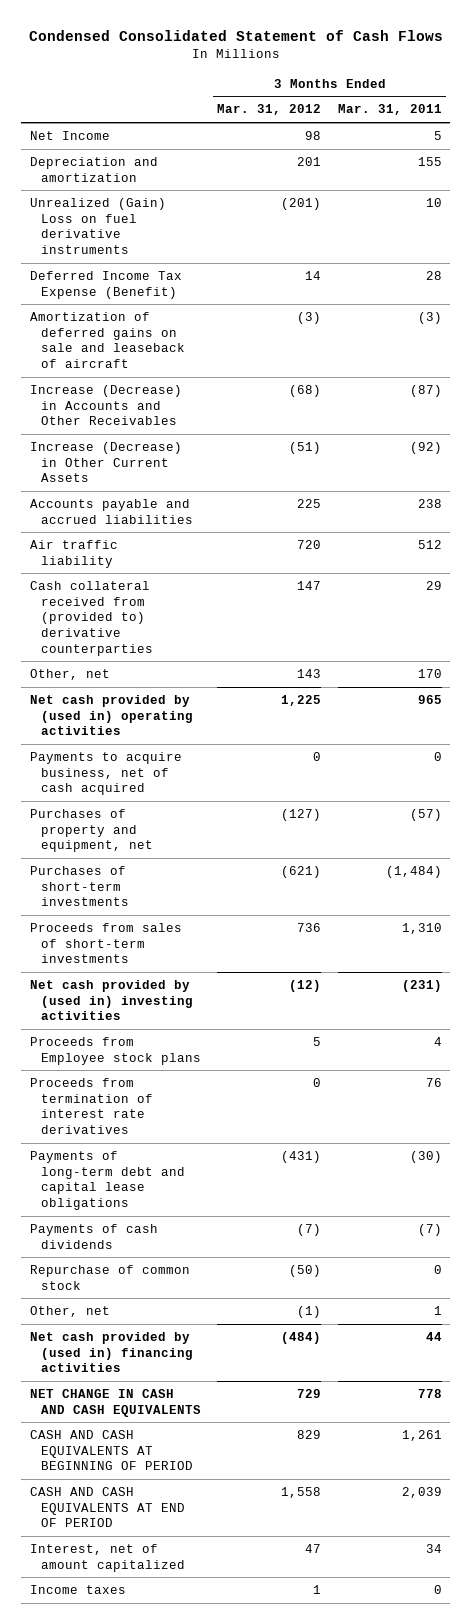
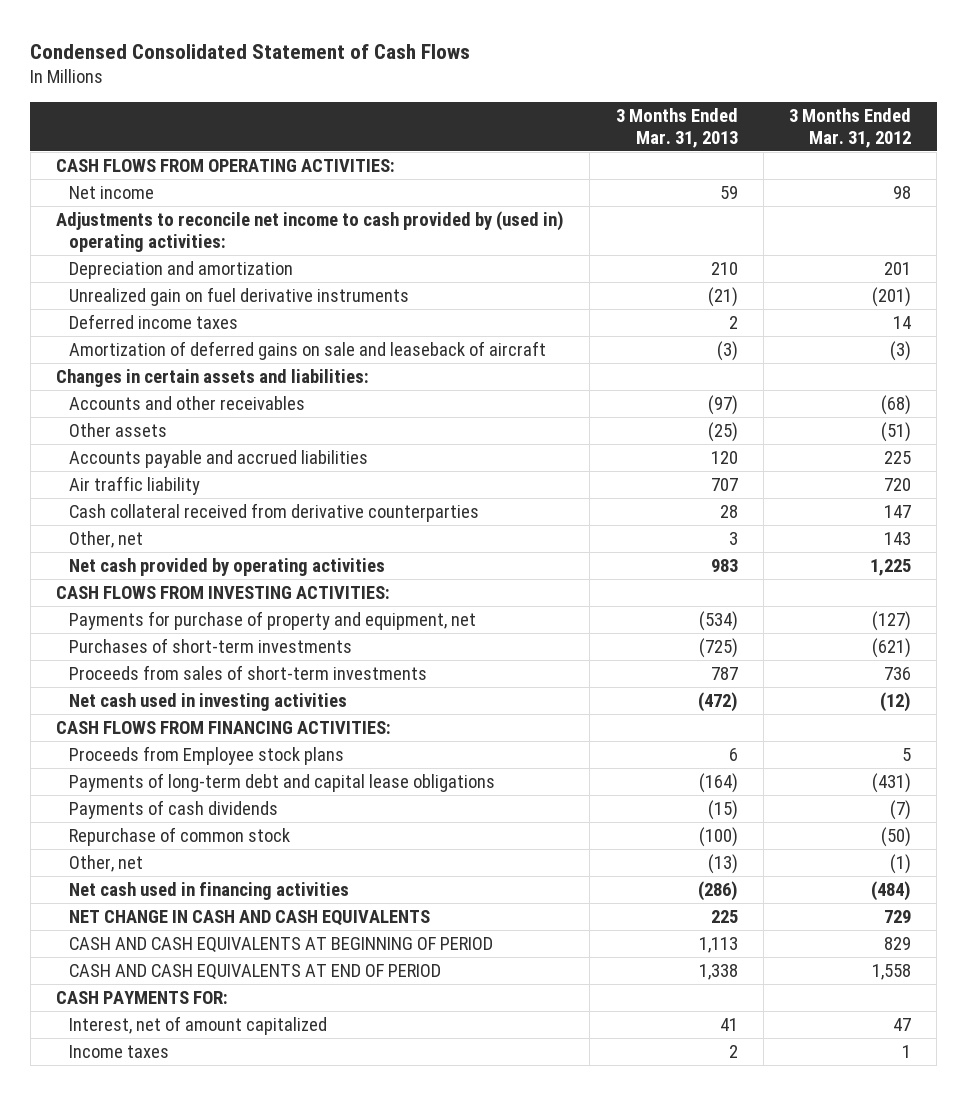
- | 3 Months Ended Mar. 31, 2012 | 3 Months Ended Mar. 31, 2011
+ | 3 Months Ended Mar. 31, 2013 | 3 Months Ended Mar. 31, 2012
- Net Income | 98 | 5
+ CASH FLOWS FROM OPERATING ACTIVITIES:
+ Net income | 59 | 98
+ Adjustments to reconcile net income to cash provided by (used in) operating activities:
- Unrealized (Gain) Loss on fuel derivative instruments | (201) | 10
- Deferred Income Tax Expense (Benefit) | 14 | 28
+ Unrealized gain on fuel derivative instruments | (21) | (201)
+ Deferred income taxes | 2 | 14
- Increase (Decrease) in Accounts and Other Receivables | (68) | (87)
- Increase (Decrease) in Other Current Assets | (51) | (92)
+ Changes in certain assets and liabilities:
+ Accounts and other receivables | (97) | (68)
+ Other assets | (25) | (51)
- Cash collateral received from (provided to) derivative counterparties | 147 | 29
+ Cash collateral received from derivative counterparties | 28 | 147
- Net cash provided by (used in) operating activities | 1,225 | 965
- Payments to acquire business, net of cash acquired | 0 | 0
- Purchases of property and equipment, net | (127) | (57)
+ Net cash provided by operating activities | 983 | 1,225
+ CASH FLOWS FROM INVESTING ACTIVITIES:
+ Payments for purchase of property and equipment, net | (534) | (127)
- Net cash provided by (used in) investing activities | (12) | (231)
+ Net cash used in investing activities | (472) | (12)
+ CASH FLOWS FROM FINANCING ACTIVITIES:
- Proceeds from termination of interest rate derivatives | 0 | 76
- Net cash provided by (used in) financing activities | (484) | 44
+ Net cash used in financing activities | (286) | (484)
+ CASH PAYMENTS FOR:

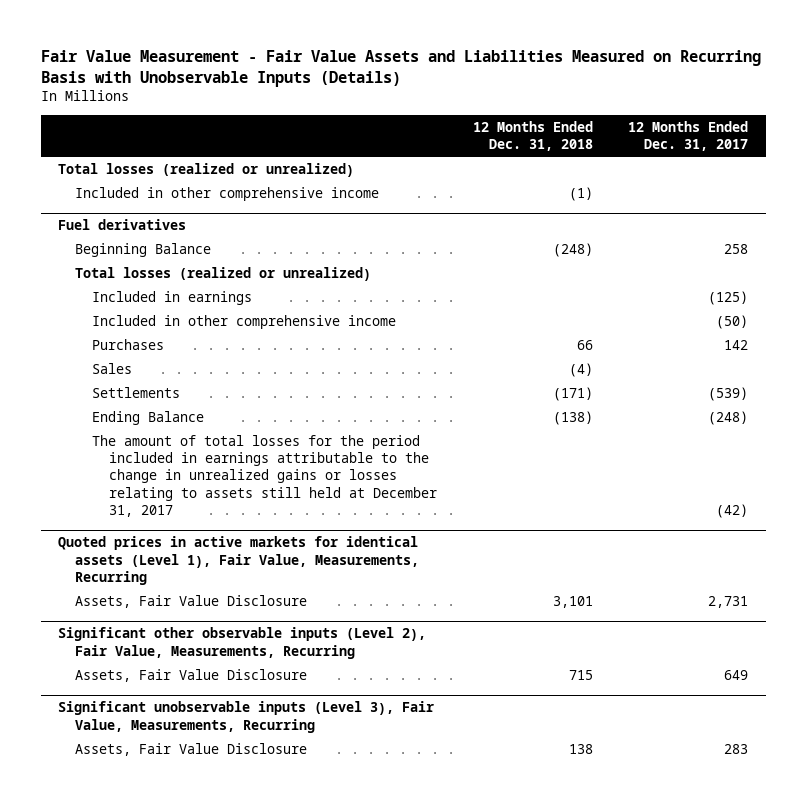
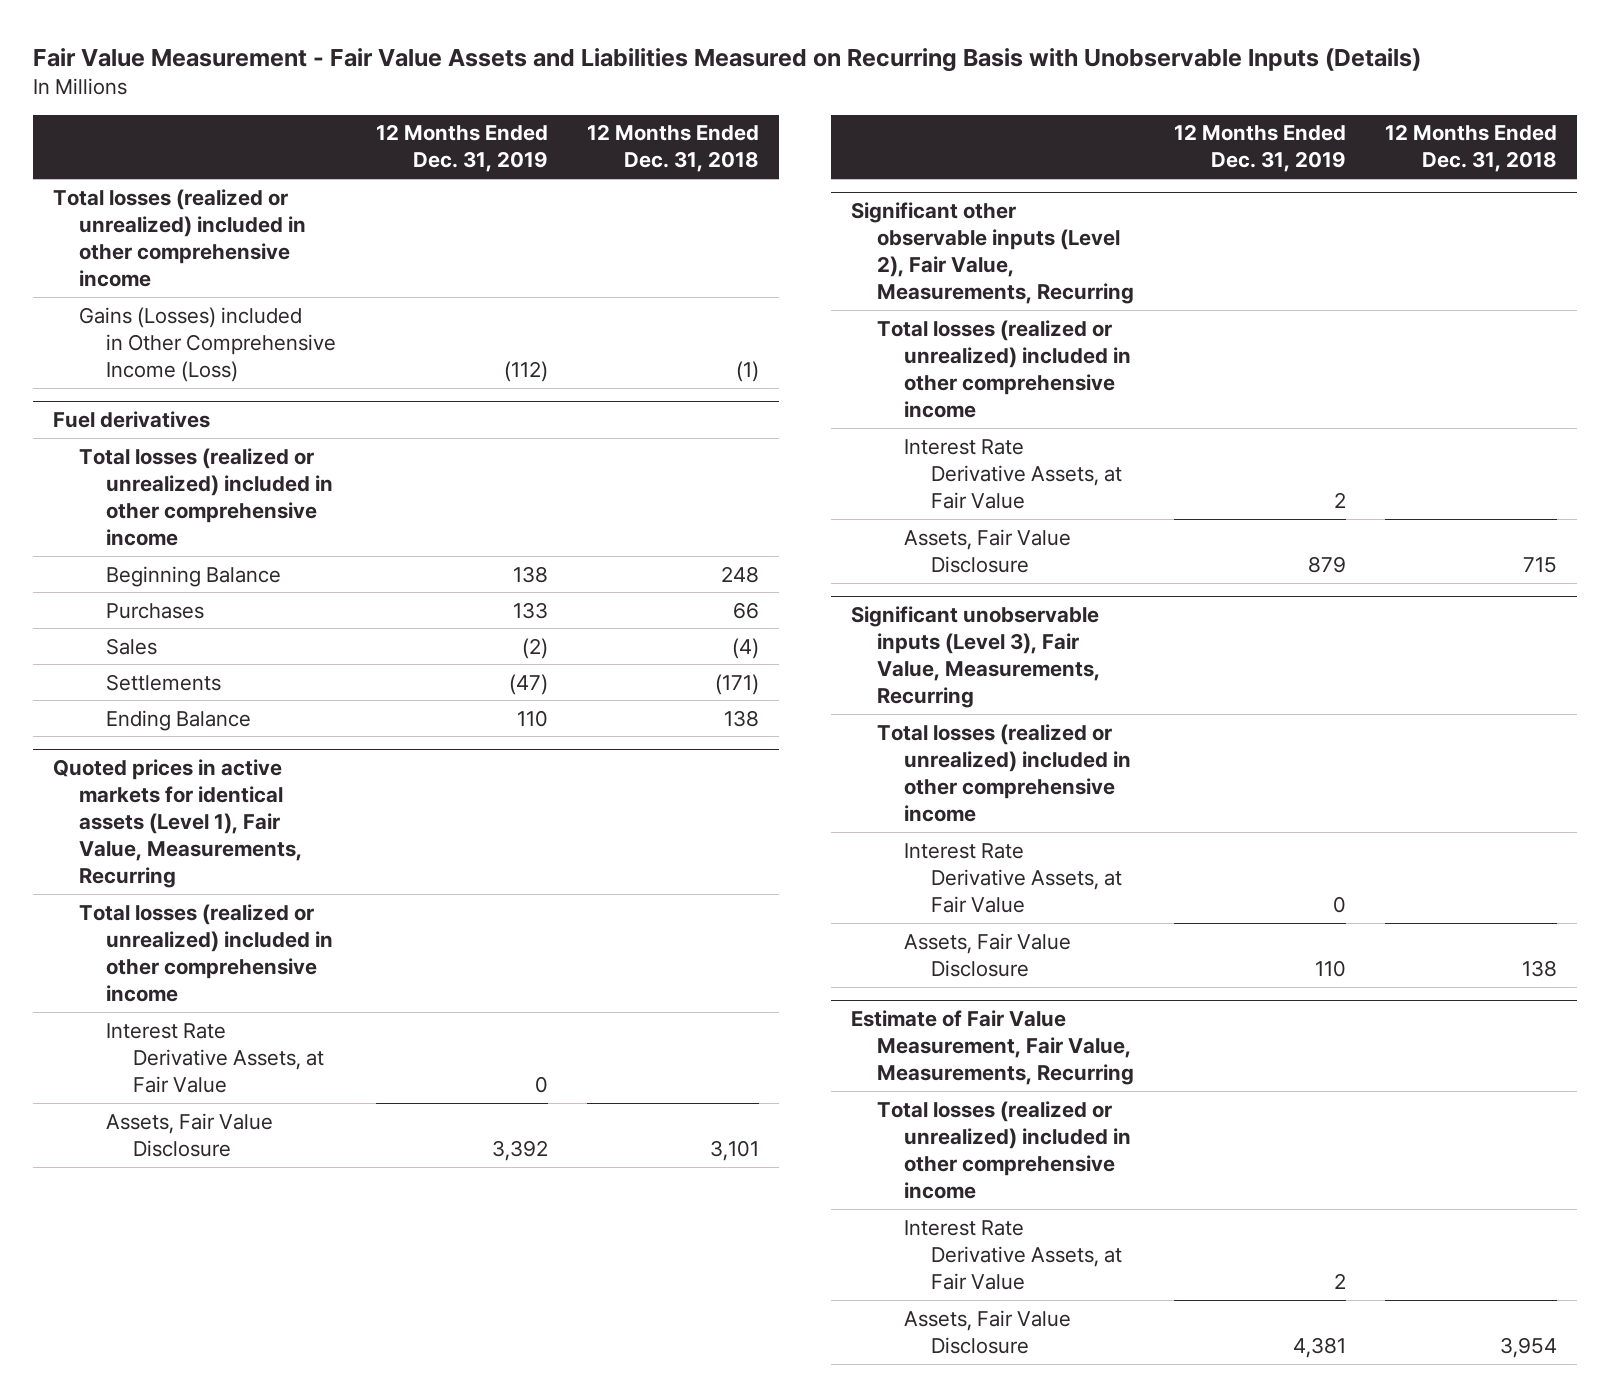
- | 12 Months Ended Dec. 31, 2018 | 12 Months Ended Dec. 31, 2017
+ | 12 Months Ended Dec. 31, 2019 | 12 Months Ended Dec. 31, 2018
- Total losses (realized or unrealized)
- Included in other comprehensive income | (1) |
+ Total losses (realized or unrealized) included in other comprehensive income
+ Gains (Losses) included in Other Comprehensive Income (Loss) | (112) | (1)
@ Fuel derivatives
- Beginning Balance | (248) | 258
- Total losses (realized or unrealized)
- Included in earnings | | (125)
- Included in other comprehensive income | | (50)
+ Total losses (realized or unrealized) included in other comprehensive income
+ Beginning Balance | 138 | 248
- Ending Balance | (138) | (248)
- The amount of total losses for the period included in earnings attributable to the change in unrealized gains or losses relating to assets still held at December 31, 2017 | | (42)
+ Ending Balance | 110 | 138
@ Quoted prices in active markets for identical assets (Level 1), Fair Value, Measurements, Recurring
+ Total losses (realized or unrealized) included in other comprehensive income
+ Interest Rate Derivative Assets, at Fair Value | 0 |
@ Significant other observable inputs (Level 2), Fair Value, Measurements, Recurring
+ Total losses (realized or unrealized) included in other comprehensive income
+ Interest Rate Derivative Assets, at Fair Value | 2 |
@ Significant unobservable inputs (Level 3), Fair Value, Measurements, Recurring
+ Total losses (realized or unrealized) included in other comprehensive income
+ Interest Rate Derivative Assets, at Fair Value | 0 |
+ Estimate of Fair Value Measurement, Fair Value, Measurements, Recurring
+ Total losses (realized or unrealized) included in other comprehensive income
+ Interest Rate Derivative Assets, at Fair Value | 2 |
+ Assets, Fair Value Disclosure | 4,381 | 3,954

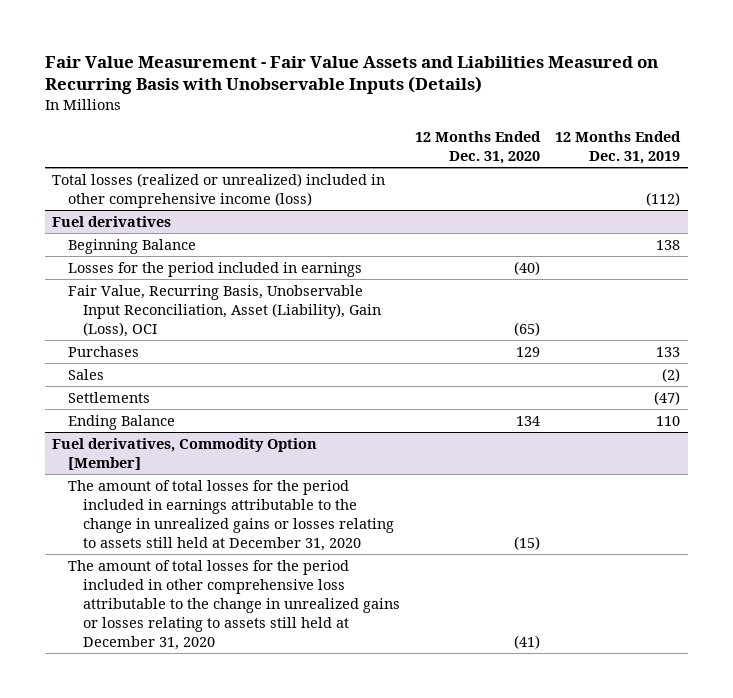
- | 12 Months Ended Dec. 31, 2019 | 12 Months Ended Dec. 31, 2018
+ | 12 Months Ended Dec. 31, 2020 | 12 Months Ended Dec. 31, 2019
- Total losses (realized or unrealized) included in other comprehensive income
- Gains (Losses) included in Other Comprehensive Income (Loss) | (112) | (1)
+ Total losses (realized or unrealized) included in other comprehensive income (loss) | | (112)
@ Fuel derivatives
- Total losses (realized or unrealized) included in other comprehensive income
+ Losses for the period included in earnings | (40) |
+ Fair Value, Recurring Basis, Unobservable Input Reconciliation, Asset (Liability), Gain (Loss), OCI | (65) |
- Quoted prices in active markets for identical assets (Level 1), Fair Value, Measurements, Recurring
- Total losses (realized or unrealized) included in other comprehensive income
- Interest Rate Derivative Assets, at Fair Value | 0 |
- Assets, Fair Value Disclosure | 3,392 | 3,101
- Significant other observable inputs (Level 2), Fair Value, Measurements, Recurring
- Total losses (realized or unrealized) included in other comprehensive income
- Interest Rate Derivative Assets, at Fair Value | 2 |
- Assets, Fair Value Disclosure | 879 | 715
- Significant unobservable inputs (Level 3), Fair Value, Measurements, Recurring
- Total losses (realized or unrealized) included in other comprehensive income
- Interest Rate Derivative Assets, at Fair Value | 0 |
- Assets, Fair Value Disclosure | 110 | 138
- Estimate of Fair Value Measurement, Fair Value, Measurements, Recurring
- Total losses (realized or unrealized) included in other comprehensive income
- Interest Rate Derivative Assets, at Fair Value | 2 |
- Assets, Fair Value Disclosure | 4,381 | 3,954
+ Fuel derivatives, Commodity Option [Member]
+ The amount of total losses for the period included in earnings attributable to the change in unrealized gains or losses relating to assets still held at December 31, 2020 | (15) |
+ The amount of total losses for the period included in other comprehensive loss attributable to the change in unrealized gains or losses relating to assets still held at December 31, 2020 | (41) |

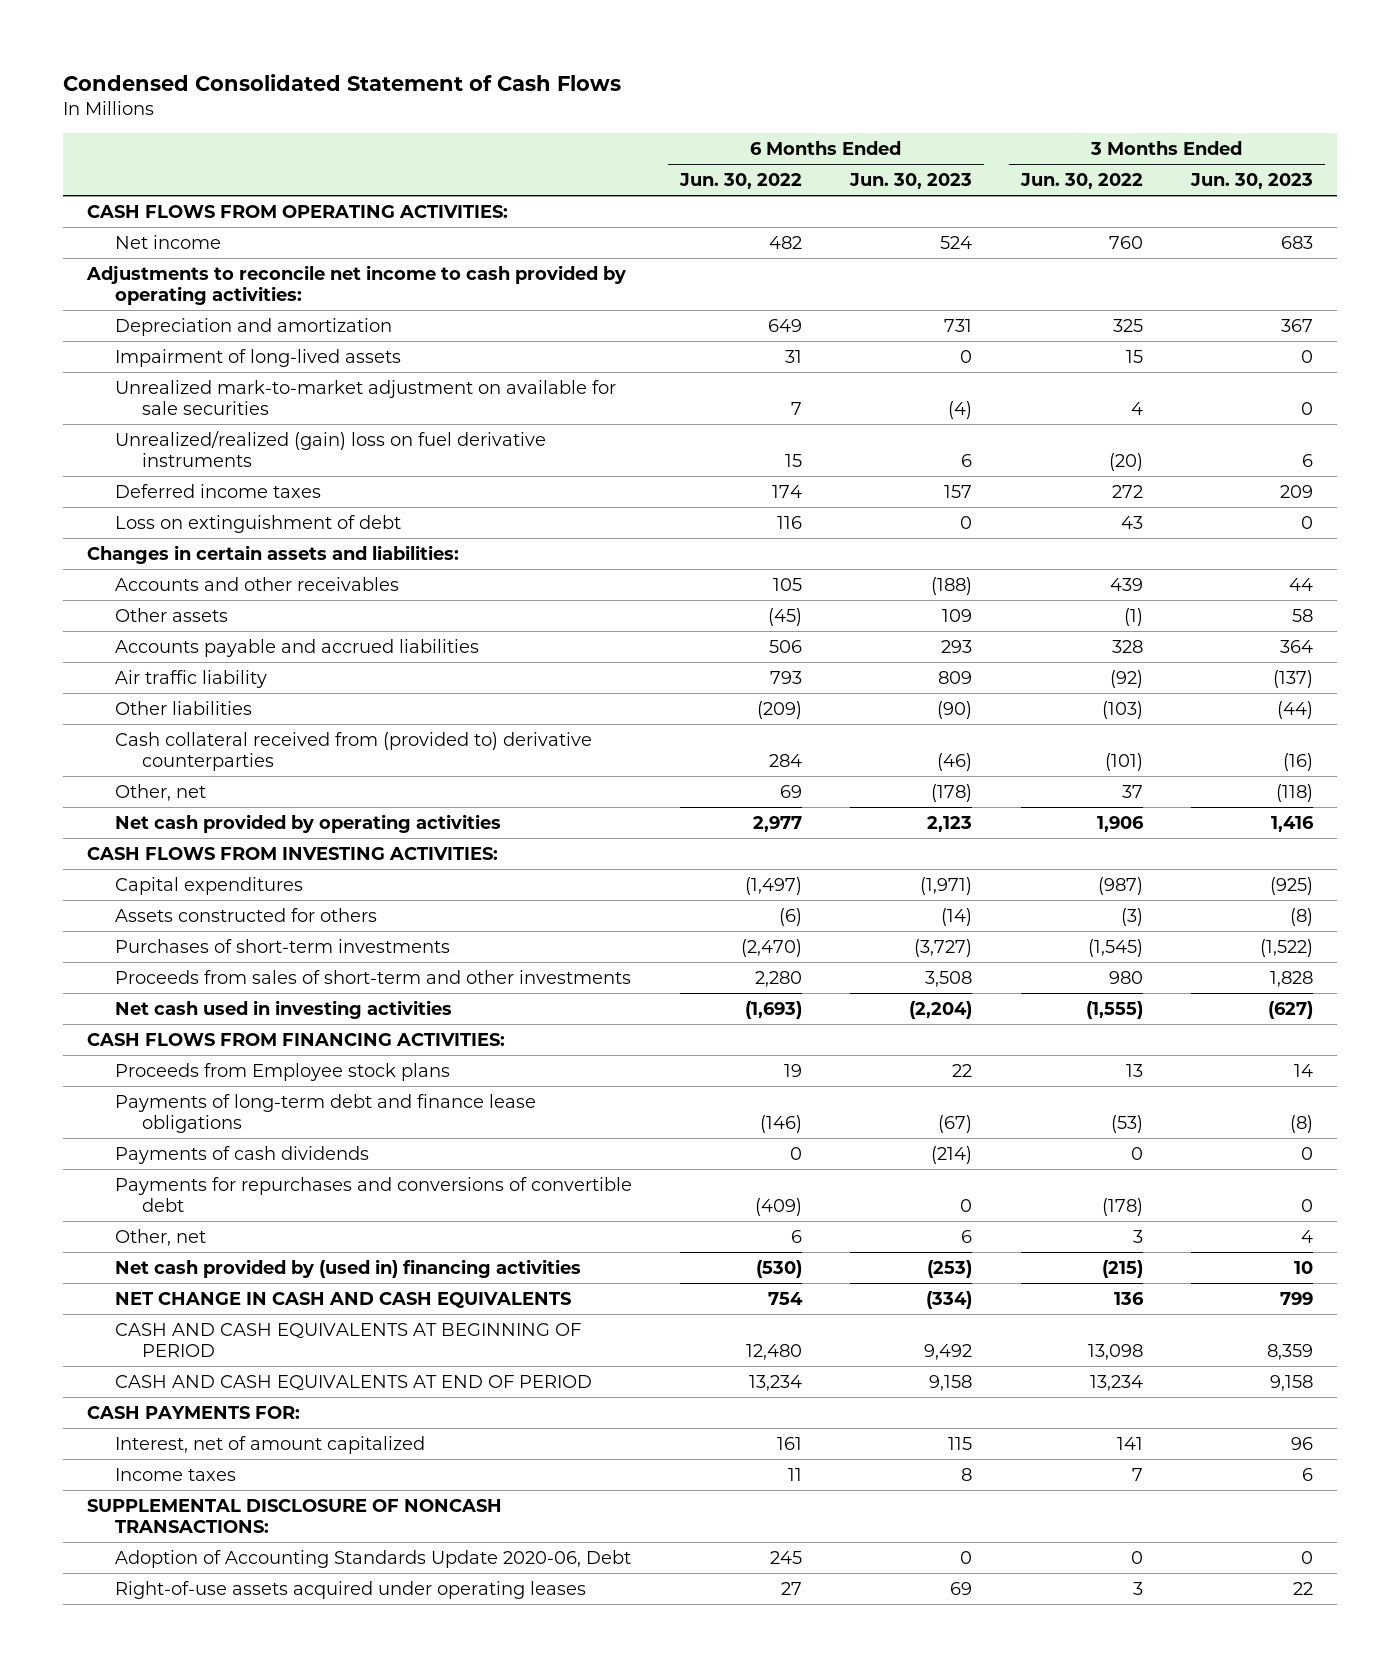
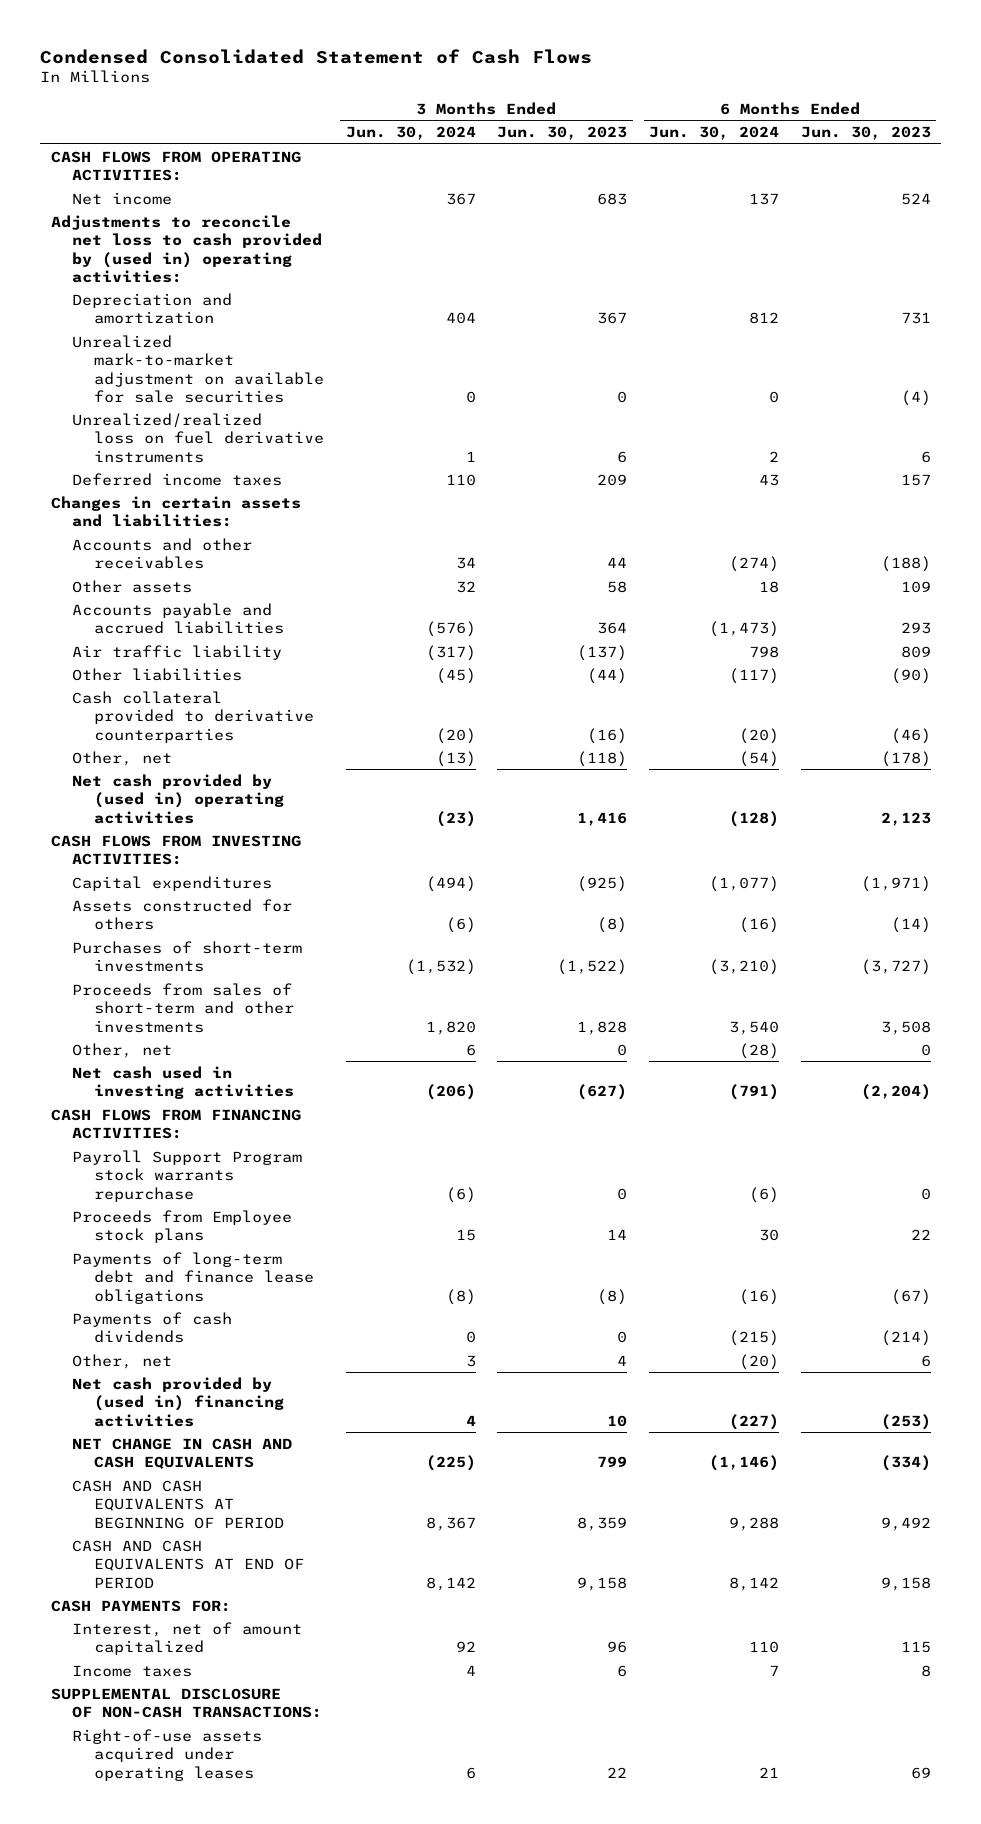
- | 6 Months Ended Jun. 30, 2022 | 6 Months Ended Jun. 30, 2023 | 3 Months Ended Jun. 30, 2022 | 3 Months Ended Jun. 30, 2023
+ | 3 Months Ended Jun. 30, 2024 | 3 Months Ended Jun. 30, 2023 | 6 Months Ended Jun. 30, 2024 | 6 Months Ended Jun. 30, 2023
- Adjustments to reconcile net income to cash provided by operating activities:
+ Adjustments to reconcile net loss to cash provided by (used in) operating activities:
- Impairment of long-lived assets | 31 | 0 | 15 | 0
- Unrealized/realized (gain) loss on fuel derivative instruments | 15 | 6 | (20) | 6
+ Unrealized/realized loss on fuel derivative instruments | 1 | 6 | 2 | 6
- Loss on extinguishment of debt | 116 | 0 | 43 | 0
- Cash collateral received from (provided to) derivative counterparties | 284 | (46) | (101) | (16)
+ Cash collateral provided to derivative counterparties | (20) | (16) | (20) | (46)
- Net cash provided by operating activities | 2,977 | 2,123 | 1,906 | 1,416
+ Net cash provided by (used in) operating activities | (23) | 1,416 | (128) | 2,123
+ Other, net | 6 | 0 | (28) | 0
+ Payroll Support Program stock warrants repurchase | (6) | 0 | (6) | 0
- Payments for repurchases and conversions of convertible debt | (409) | 0 | (178) | 0
- SUPPLEMENTAL DISCLOSURE OF NONCASH TRANSACTIONS:
- Adoption of Accounting Standards Update 2020-06, Debt | 245 | 0 | 0 | 0
+ SUPPLEMENTAL DISCLOSURE OF NON-CASH TRANSACTIONS:

